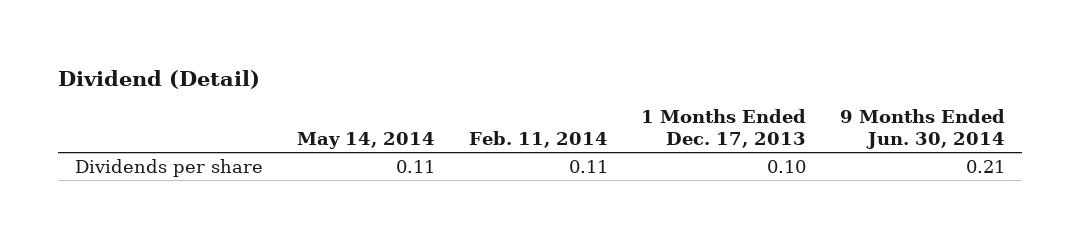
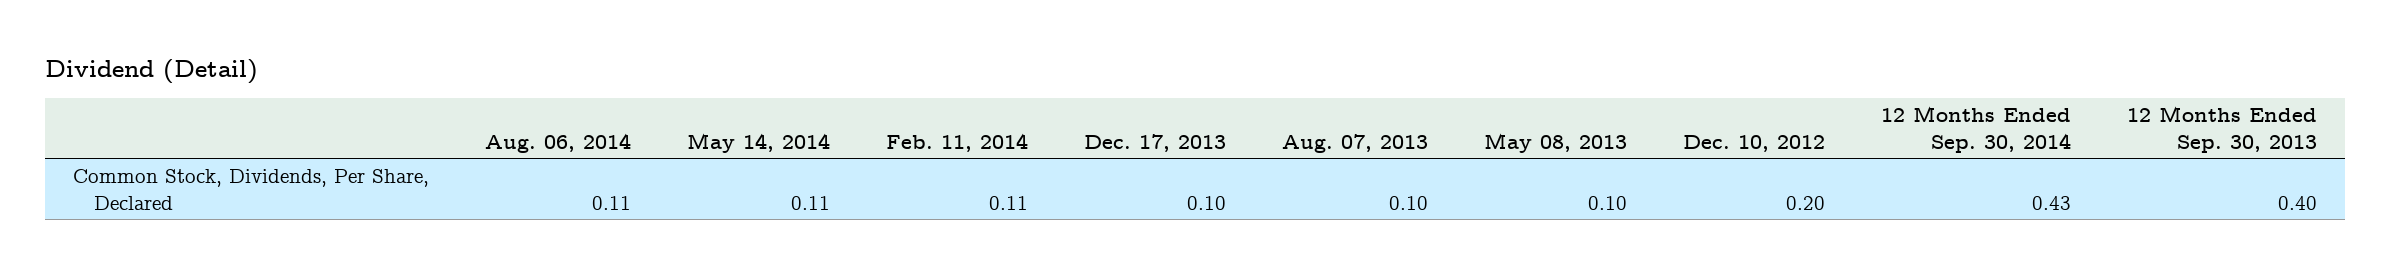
- | May 14, 2014 | Feb. 11, 2014 | 1 Months Ended Dec. 17, 2013 | 9 Months Ended Jun. 30, 2014
+ | Aug. 06, 2014 | May 14, 2014 | Feb. 11, 2014 | Dec. 17, 2013 | Aug. 07, 2013 | May 08, 2013 | Dec. 10, 2012 | 12 Months Ended Sep. 30, 2014 | 12 Months Ended Sep. 30, 2013
- Dividends per share | 0.11 | 0.11 | 0.10 | 0.21
+ Common Stock, Dividends, Per Share, Declared | 0.11 | 0.11 | 0.11 | 0.10 | 0.10 | 0.10 | 0.20 | 0.43 | 0.40

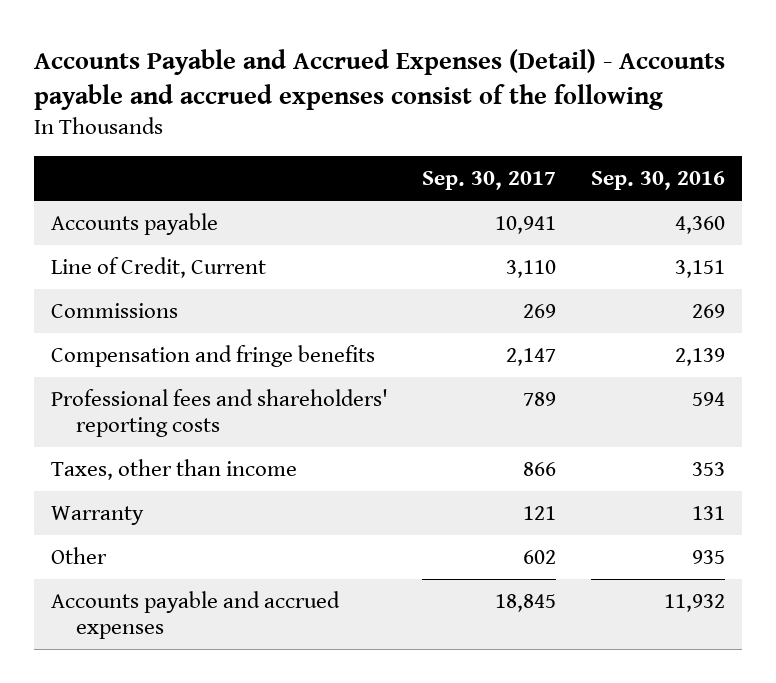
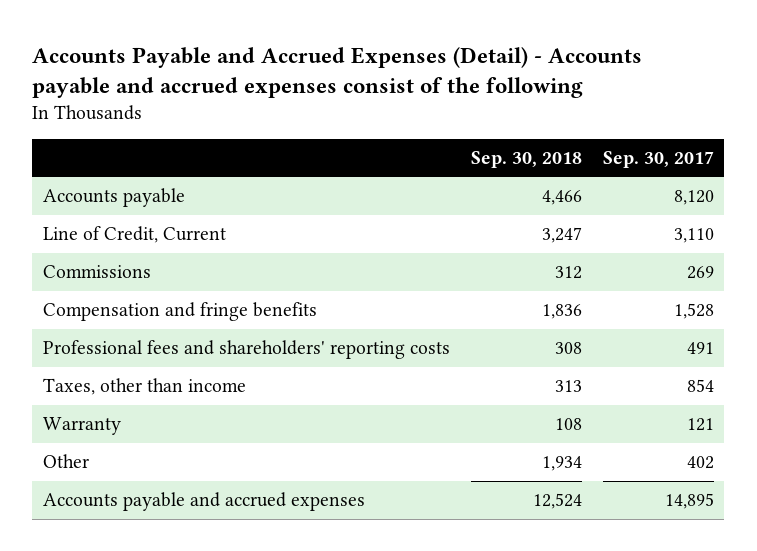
- | Sep. 30, 2017 | Sep. 30, 2016
+ | Sep. 30, 2018 | Sep. 30, 2017
- Accounts payable | 10,941 | 4,360
+ Accounts payable | 4,466 | 8,120
- Compensation and fringe benefits | 2,147 | 2,139
- Professional fees and shareholders' reporting costs | 789 | 594
- Taxes, other than income | 866 | 353
+ Compensation and fringe benefits | 1,836 | 1,528
+ Professional fees and shareholders' reporting costs | 308 | 491
+ Taxes, other than income | 313 | 854
- Other | 602 | 935
- Accounts payable and accrued expenses | 18,845 | 11,932
+ Other | 1,934 | 402
+ Accounts payable and accrued expenses | 12,524 | 14,895

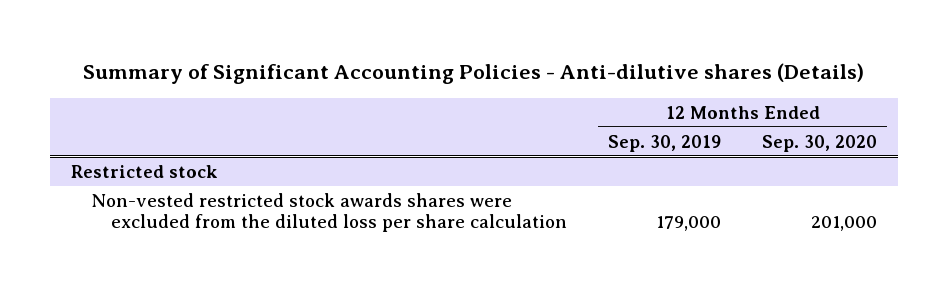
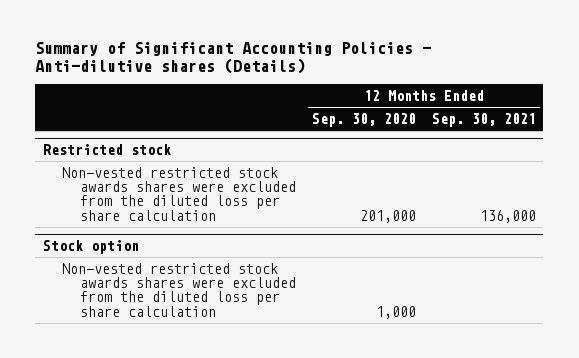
- | 12 Months Ended Sep. 30, 2019 | 12 Months Ended Sep. 30, 2020
+ | 12 Months Ended Sep. 30, 2020 | 12 Months Ended Sep. 30, 2021
+ Stock option
+ Non-vested restricted stock awards shares were excluded from the diluted loss per share calculation | 1,000 |

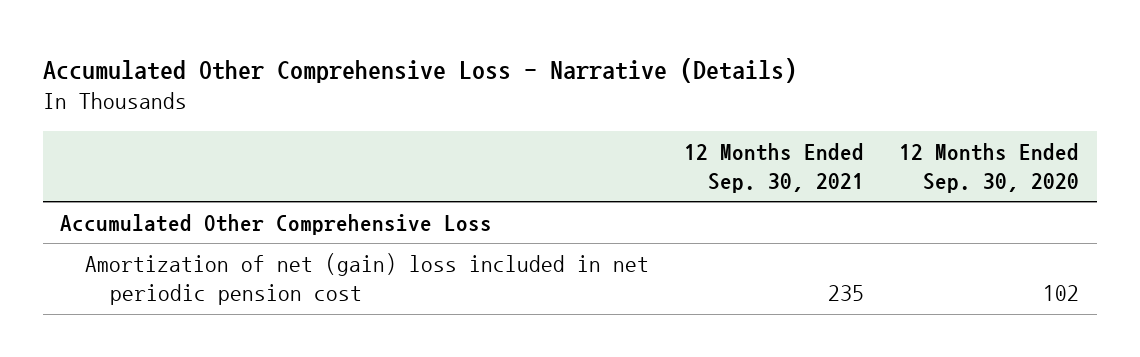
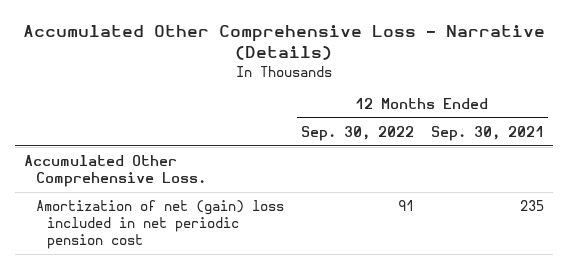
- | 12 Months Ended Sep. 30, 2021 | 12 Months Ended Sep. 30, 2020
+ | 12 Months Ended Sep. 30, 2022 | 12 Months Ended Sep. 30, 2021
- Accumulated Other Comprehensive Loss
+ Accumulated Other Comprehensive Loss.

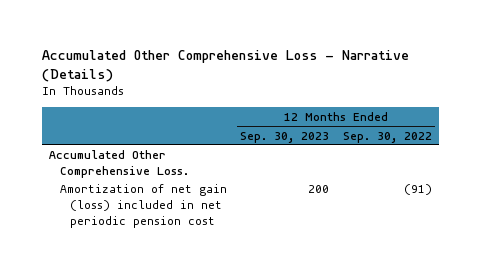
- | 12 Months Ended Sep. 30, 2022 | 12 Months Ended Sep. 30, 2021
+ | 12 Months Ended Sep. 30, 2023 | 12 Months Ended Sep. 30, 2022
- Amortization of net (gain) loss included in net periodic pension cost | 91 | 235
+ Amortization of net gain (loss) included in net periodic pension cost | 200 | (91)

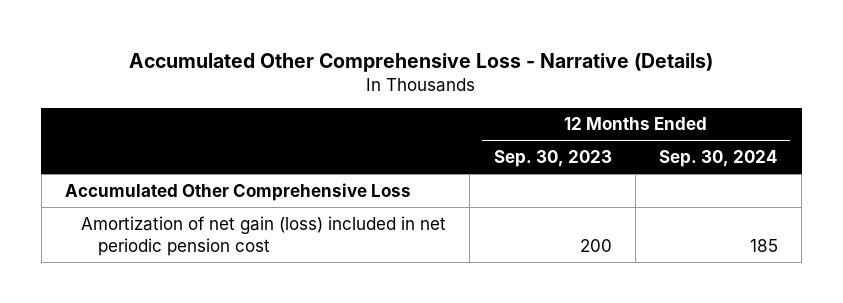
- | 12 Months Ended Sep. 30, 2023 | 12 Months Ended Sep. 30, 2022
+ | 12 Months Ended Sep. 30, 2023 | 12 Months Ended Sep. 30, 2024
- Accumulated Other Comprehensive Loss.
+ Accumulated Other Comprehensive Loss

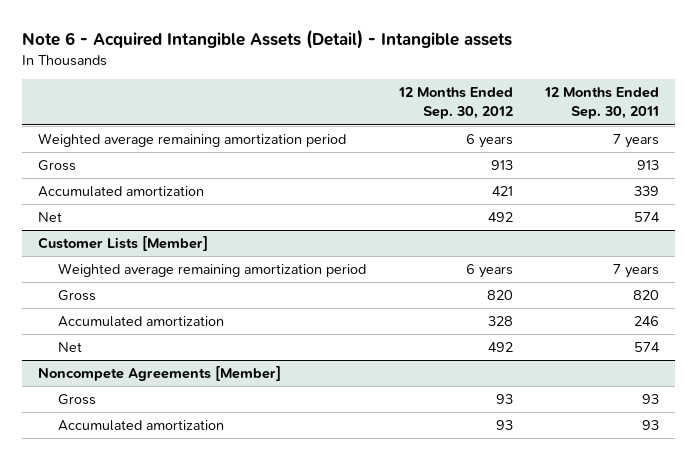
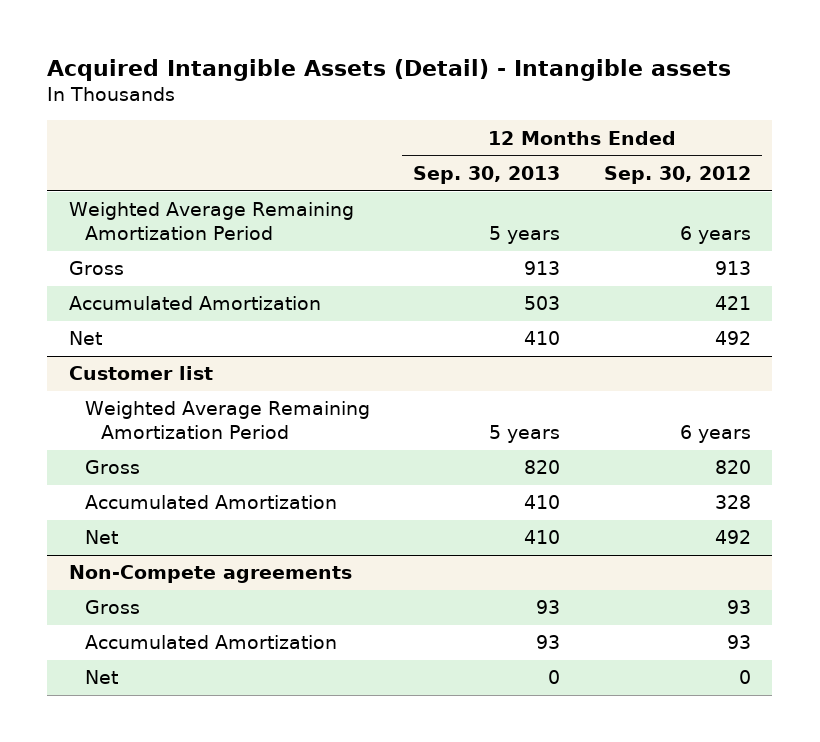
- Note 6 - Acquired Intangible Assets (Detail) - Intangible assets
+ Acquired Intangible Assets (Detail) - Intangible assets
- | 12 Months Ended Sep. 30, 2012 | 12 Months Ended Sep. 30, 2011
+ | 12 Months Ended Sep. 30, 2013 | 12 Months Ended Sep. 30, 2012
- Weighted average remaining amortization period | 6 years | 7 years
+ Weighted Average Remaining Amortization Period | 5 years | 6 years
- Accumulated amortization | 421 | 339
+ Accumulated Amortization | 503 | 421
- Customer Lists [Member]
- Weighted average remaining amortization period | 6 years | 7 years
+ Customer list
+ Weighted Average Remaining Amortization Period | 5 years | 6 years
- Accumulated amortization | 328 | 246
+ Accumulated Amortization | 410 | 328
- Noncompete Agreements [Member]
+ Non-Compete agreements
- Accumulated amortization | 93 | 93
+ Accumulated Amortization | 93 | 93
+ Net | 0 | 0

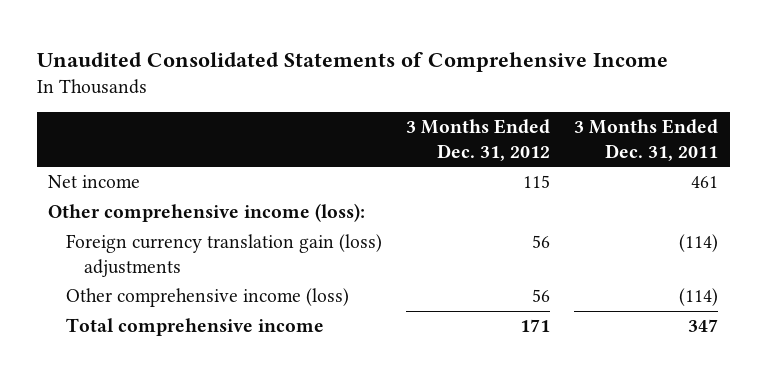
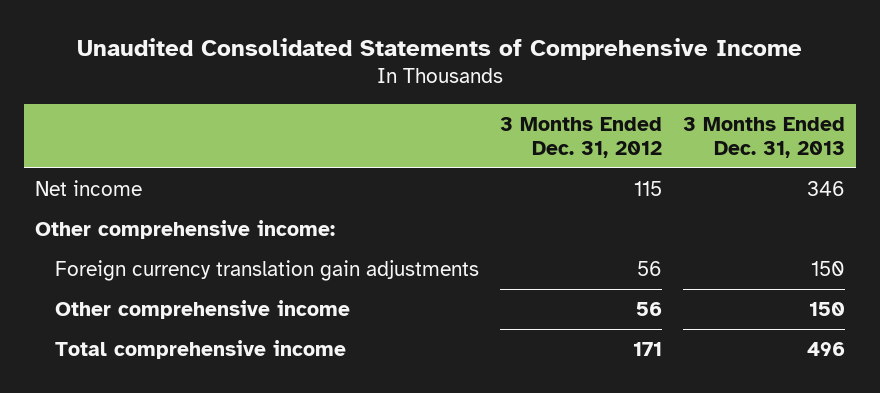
- | 3 Months Ended Dec. 31, 2012 | 3 Months Ended Dec. 31, 2011
+ | 3 Months Ended Dec. 31, 2012 | 3 Months Ended Dec. 31, 2013
- Other comprehensive income (loss):
- Foreign currency translation gain (loss) adjustments | 56 | (114)
- Other comprehensive income (loss) | 56 | (114)
+ Other comprehensive income:
+ Foreign currency translation gain adjustments | 56 | 150
+ Other comprehensive income | 56 | 150

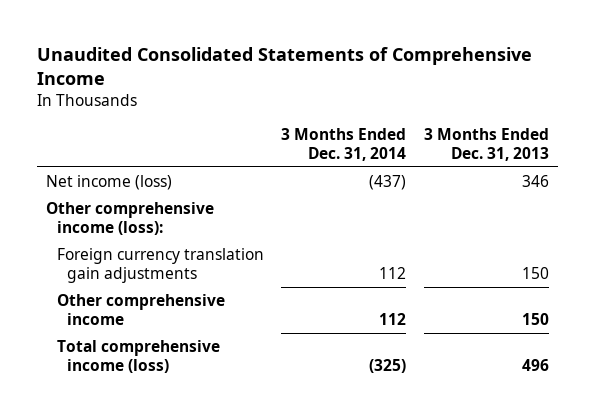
- | 3 Months Ended Dec. 31, 2012 | 3 Months Ended Dec. 31, 2013
+ | 3 Months Ended Dec. 31, 2014 | 3 Months Ended Dec. 31, 2013
- Net income | 115 | 346
- Other comprehensive income:
+ Net income (loss) | (437) | 346
+ Other comprehensive income (loss):
- Total comprehensive income | 171 | 496
+ Total comprehensive income (loss) | (325) | 496

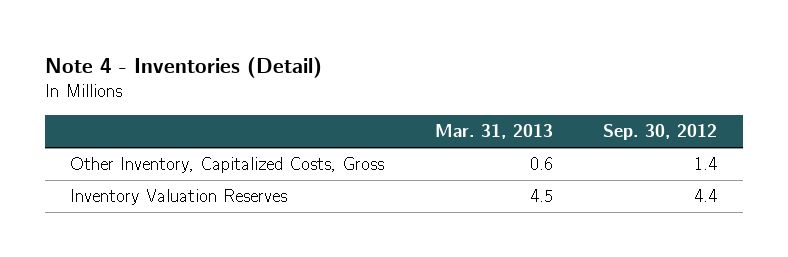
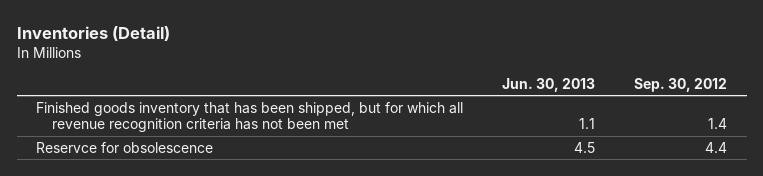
- Note 4 - Inventories (Detail)
+ Inventories (Detail)
- | Mar. 31, 2013 | Sep. 30, 2012
+ | Jun. 30, 2013 | Sep. 30, 2012
- Other Inventory, Capitalized Costs, Gross | 0.6 | 1.4
- Inventory Valuation Reserves | 4.5 | 4.4
+ Finished goods inventory that has been shipped, but for which all revenue recognition criteria has not been met | 1.1 | 1.4
+ Reservce for obsolescence | 4.5 | 4.4

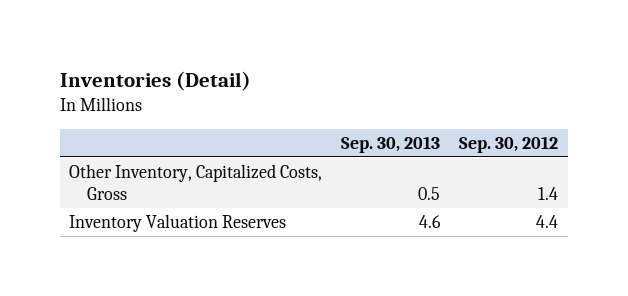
- | Jun. 30, 2013 | Sep. 30, 2012
+ | Sep. 30, 2013 | Sep. 30, 2012
- Finished goods inventory that has been shipped, but for which all revenue recognition criteria has not been met | 1.1 | 1.4
- Reservce for obsolescence | 4.5 | 4.4
+ Other Inventory, Capitalized Costs, Gross | 0.5 | 1.4
+ Inventory Valuation Reserves | 4.6 | 4.4

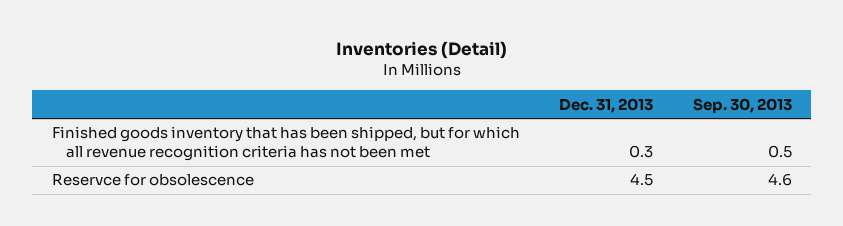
- | Sep. 30, 2013 | Sep. 30, 2012
+ | Dec. 31, 2013 | Sep. 30, 2013
- Other Inventory, Capitalized Costs, Gross | 0.5 | 1.4
- Inventory Valuation Reserves | 4.6 | 4.4
+ Finished goods inventory that has been shipped, but for which all revenue recognition criteria has not been met | 0.3 | 0.5
+ Reservce for obsolescence | 4.5 | 4.6

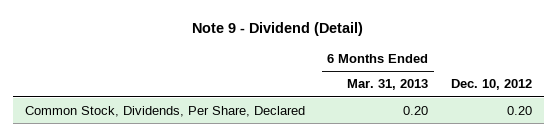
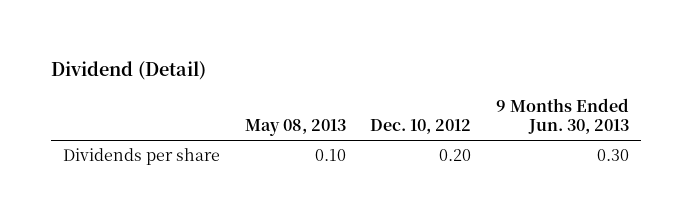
- Note 9 - Dividend (Detail)
+ Dividend (Detail)
- | 6 Months Ended Mar. 31, 2013 | Dec. 10, 2012
+ | May 08, 2013 | Dec. 10, 2012 | 9 Months Ended Jun. 30, 2013
- Common Stock, Dividends, Per Share, Declared | 0.20 | 0.20
+ Dividends per share | 0.10 | 0.20 | 0.30

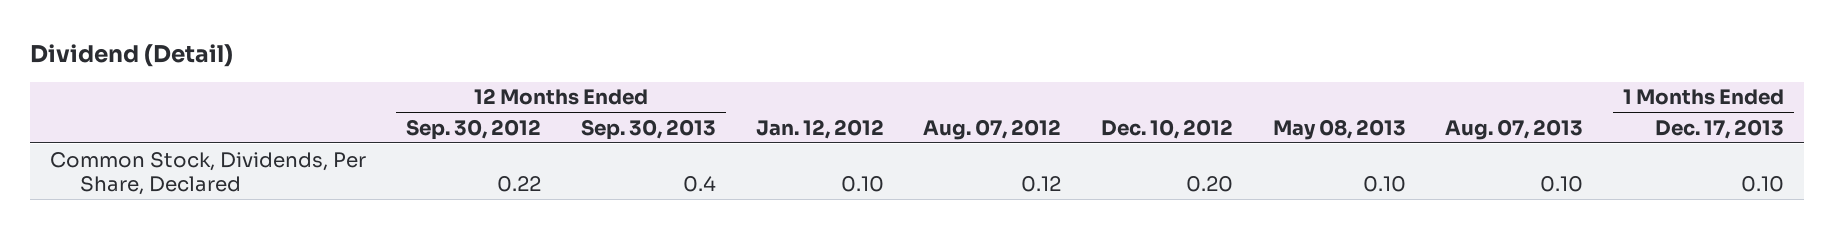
- | May 08, 2013 | Dec. 10, 2012 | 9 Months Ended Jun. 30, 2013
+ | 12 Months Ended Sep. 30, 2012 | 12 Months Ended Sep. 30, 2013 | Jan. 12, 2012 | Aug. 07, 2012 | Dec. 10, 2012 | May 08, 2013 | Aug. 07, 2013 | 1 Months Ended Dec. 17, 2013
- Dividends per share | 0.10 | 0.20 | 0.30
+ Common Stock, Dividends, Per Share, Declared | 0.22 | 0.4 | 0.10 | 0.12 | 0.20 | 0.10 | 0.10 | 0.10

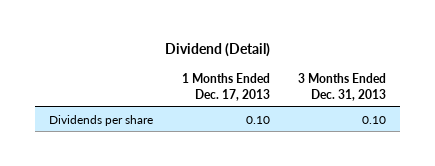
- | 12 Months Ended Sep. 30, 2012 | 12 Months Ended Sep. 30, 2013 | Jan. 12, 2012 | Aug. 07, 2012 | Dec. 10, 2012 | May 08, 2013 | Aug. 07, 2013 | 1 Months Ended Dec. 17, 2013
+ | 1 Months Ended Dec. 17, 2013 | 3 Months Ended Dec. 31, 2013
- Common Stock, Dividends, Per Share, Declared | 0.22 | 0.4 | 0.10 | 0.12 | 0.20 | 0.10 | 0.10 | 0.10
+ Dividends per share | 0.10 | 0.10

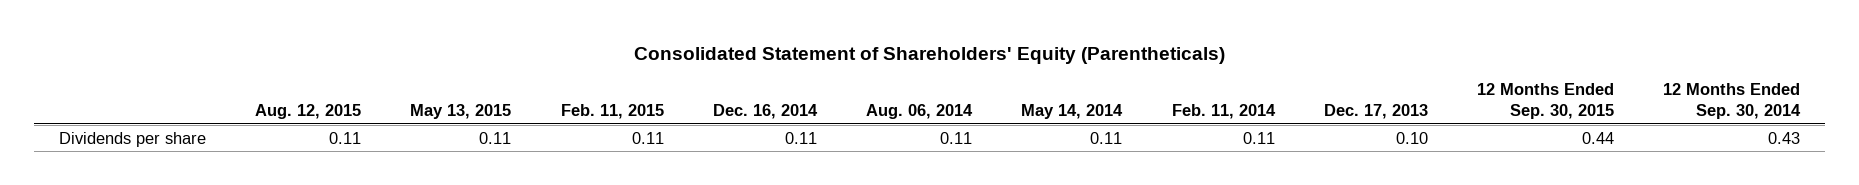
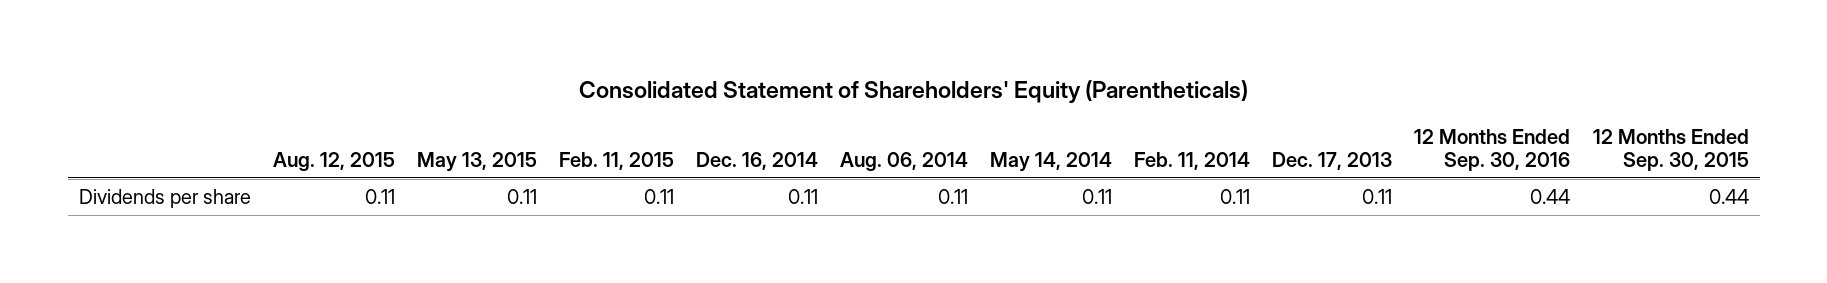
- | Aug. 12, 2015 | May 13, 2015 | Feb. 11, 2015 | Dec. 16, 2014 | Aug. 06, 2014 | May 14, 2014 | Feb. 11, 2014 | Dec. 17, 2013 | 12 Months Ended Sep. 30, 2015 | 12 Months Ended Sep. 30, 2014
+ | Aug. 12, 2015 | May 13, 2015 | Feb. 11, 2015 | Dec. 16, 2014 | Aug. 06, 2014 | May 14, 2014 | Feb. 11, 2014 | Dec. 17, 2013 | 12 Months Ended Sep. 30, 2016 | 12 Months Ended Sep. 30, 2015
- Dividends per share | 0.11 | 0.11 | 0.11 | 0.11 | 0.11 | 0.11 | 0.11 | 0.10 | 0.44 | 0.43
+ Dividends per share | 0.11 | 0.11 | 0.11 | 0.11 | 0.11 | 0.11 | 0.11 | 0.11 | 0.44 | 0.44

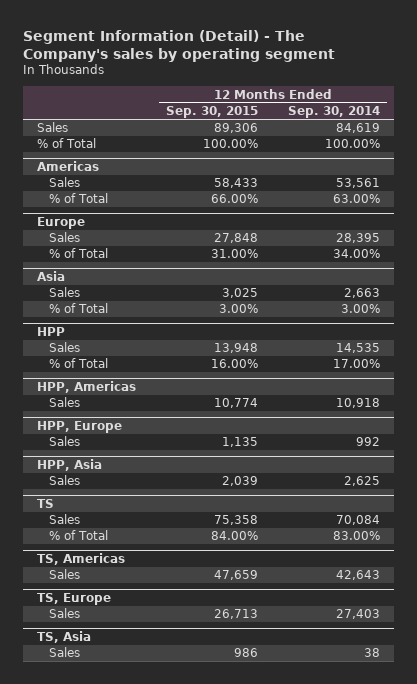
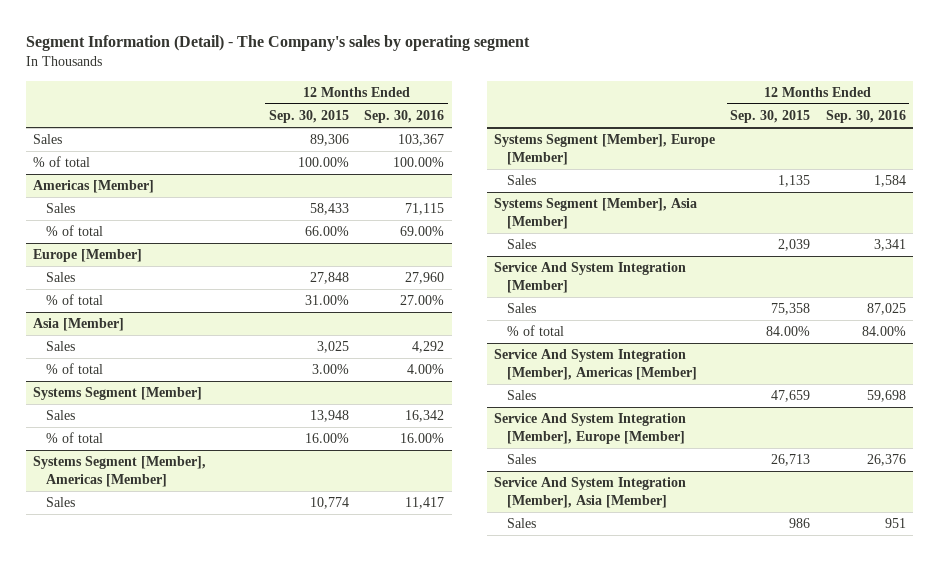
- | 12 Months Ended Sep. 30, 2015 | 12 Months Ended Sep. 30, 2014
+ | 12 Months Ended Sep. 30, 2015 | 12 Months Ended Sep. 30, 2016
- % of Total | 100.00% | 100.00%
- Americas
+ % of total | 100.00% | 100.00%
+ Americas [Member]
- % of Total | 66.00% | 63.00%
- Europe
+ % of total | 66.00% | 69.00%
+ Europe [Member]
- % of Total | 31.00% | 34.00%
- Asia
+ % of total | 31.00% | 27.00%
+ Asia [Member]
- % of Total | 3.00% | 3.00%
- HPP
+ % of total | 3.00% | 4.00%
+ Systems Segment [Member]
- % of Total | 16.00% | 17.00%
- HPP, Americas
+ % of total | 16.00% | 16.00%
+ Systems Segment [Member], Americas [Member]
- HPP, Europe
+ Systems Segment [Member], Europe [Member]
- HPP, Asia
+ Systems Segment [Member], Asia [Member]
- TS
+ Service And System Integration [Member]
- % of Total | 84.00% | 83.00%
- TS, Americas
+ % of total | 84.00% | 84.00%
+ Service And System Integration [Member], Americas [Member]
- TS, Europe
+ Service And System Integration [Member], Europe [Member]
- TS, Asia
+ Service And System Integration [Member], Asia [Member]

